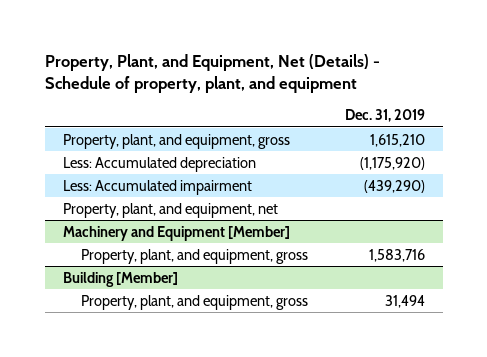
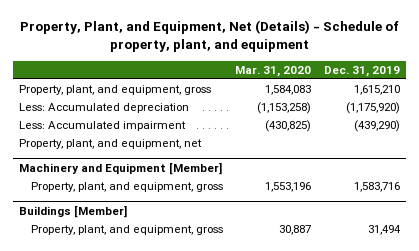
- | Dec. 31, 2019
+ | Mar. 31, 2020 | Dec. 31, 2019
- Building [Member]
+ Buildings [Member]

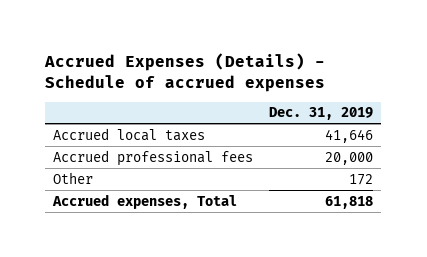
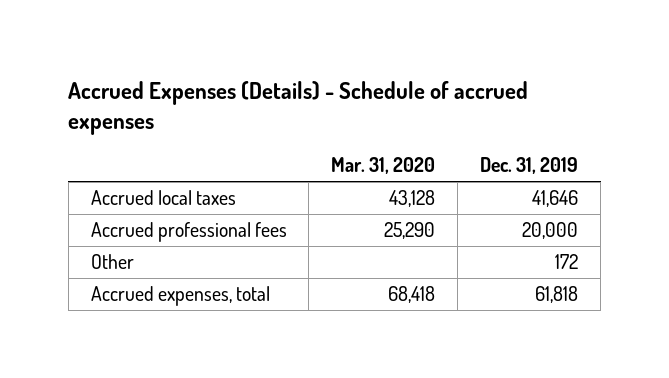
- | Dec. 31, 2019
+ | Mar. 31, 2020 | Dec. 31, 2019
- Accrued expenses, Total | 61,818
+ Accrued expenses, total | 68,418 | 61,818

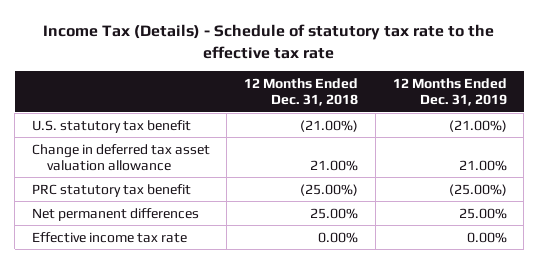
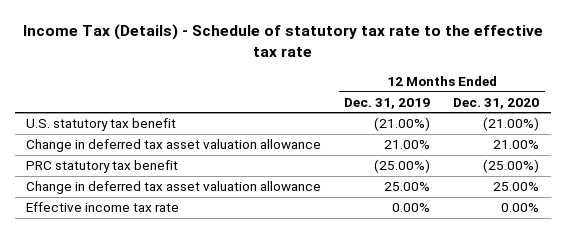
- | 12 Months Ended Dec. 31, 2018 | 12 Months Ended Dec. 31, 2019
+ | 12 Months Ended Dec. 31, 2019 | 12 Months Ended Dec. 31, 2020
- Net permanent differences | 25.00% | 25.00%
+ Change in deferred tax asset valuation allowance | 25.00% | 25.00%

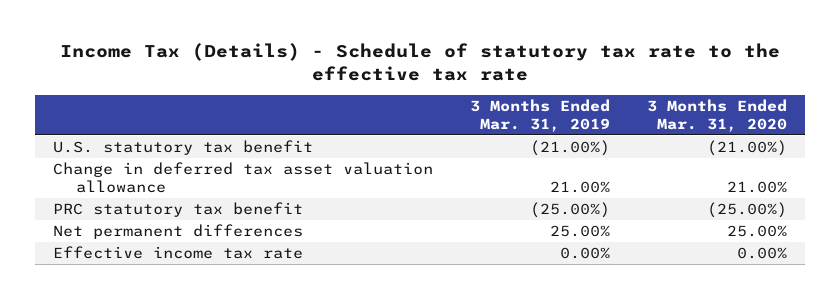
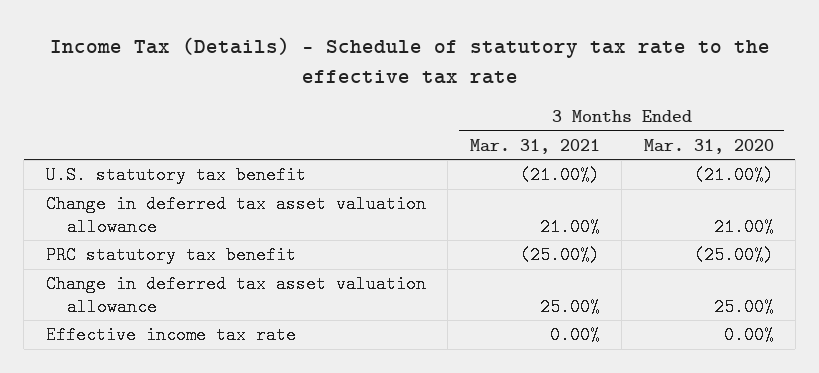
- | 3 Months Ended Mar. 31, 2019 | 3 Months Ended Mar. 31, 2020
+ | 3 Months Ended Mar. 31, 2021 | 3 Months Ended Mar. 31, 2020
- Net permanent differences | 25.00% | 25.00%
+ Change in deferred tax asset valuation allowance | 25.00% | 25.00%

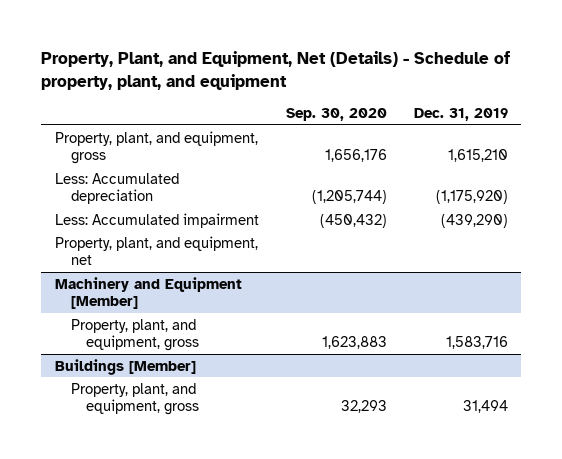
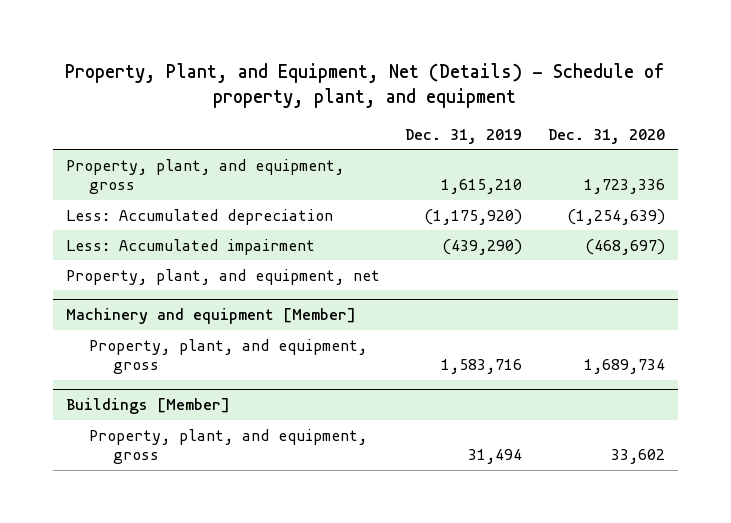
- | Sep. 30, 2020 | Dec. 31, 2019
+ | Dec. 31, 2019 | Dec. 31, 2020
- Machinery and Equipment [Member]
+ Machinery and equipment [Member]

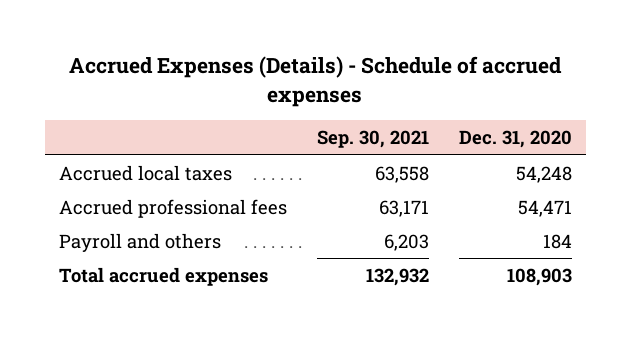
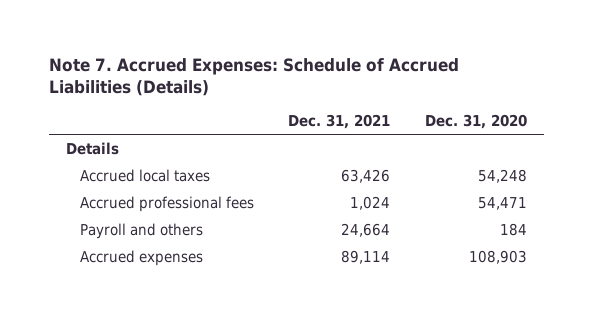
- Accrued Expenses (Details) - Schedule of accrued expenses
+ Note 7. Accrued Expenses: Schedule of Accrued Liabilities (Details)
- | Sep. 30, 2021 | Dec. 31, 2020
+ | Dec. 31, 2021 | Dec. 31, 2020
+ Details
- Total accrued expenses | 132,932 | 108,903
+ Accrued expenses | 89,114 | 108,903

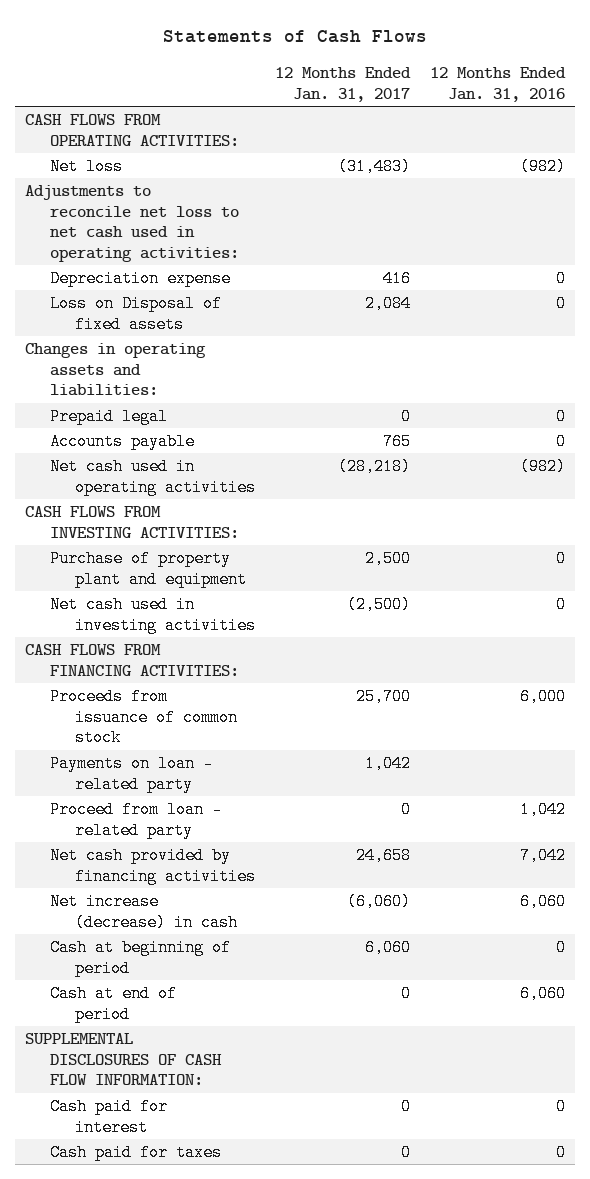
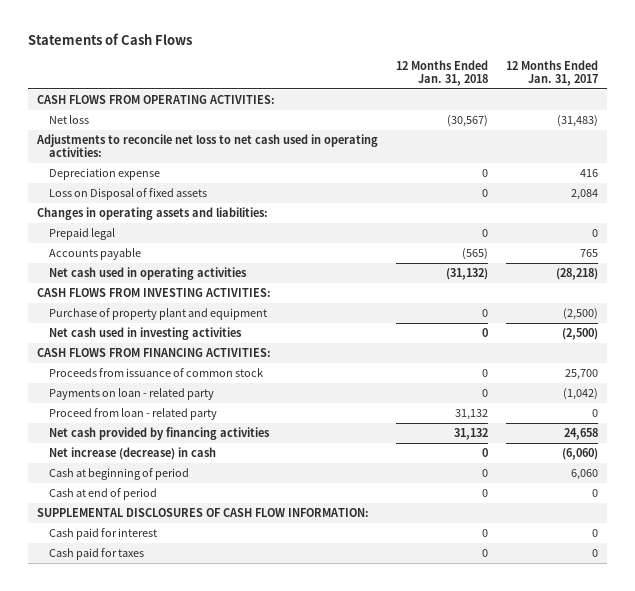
- | 12 Months Ended Jan. 31, 2017 | 12 Months Ended Jan. 31, 2016
+ | 12 Months Ended Jan. 31, 2018 | 12 Months Ended Jan. 31, 2017
- Purchase of property plant and equipment | 2,500 | 0
+ Purchase of property plant and equipment | 0 | (2,500)
- Payments on loan - related party | 1,042 |
+ Payments on loan - related party | 0 | (1,042)

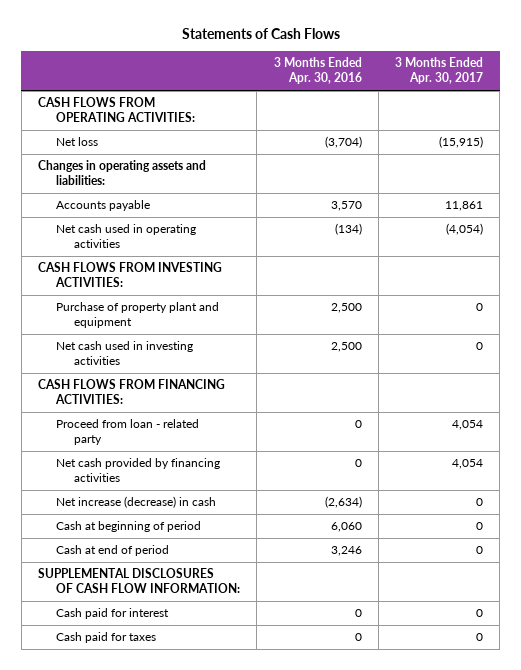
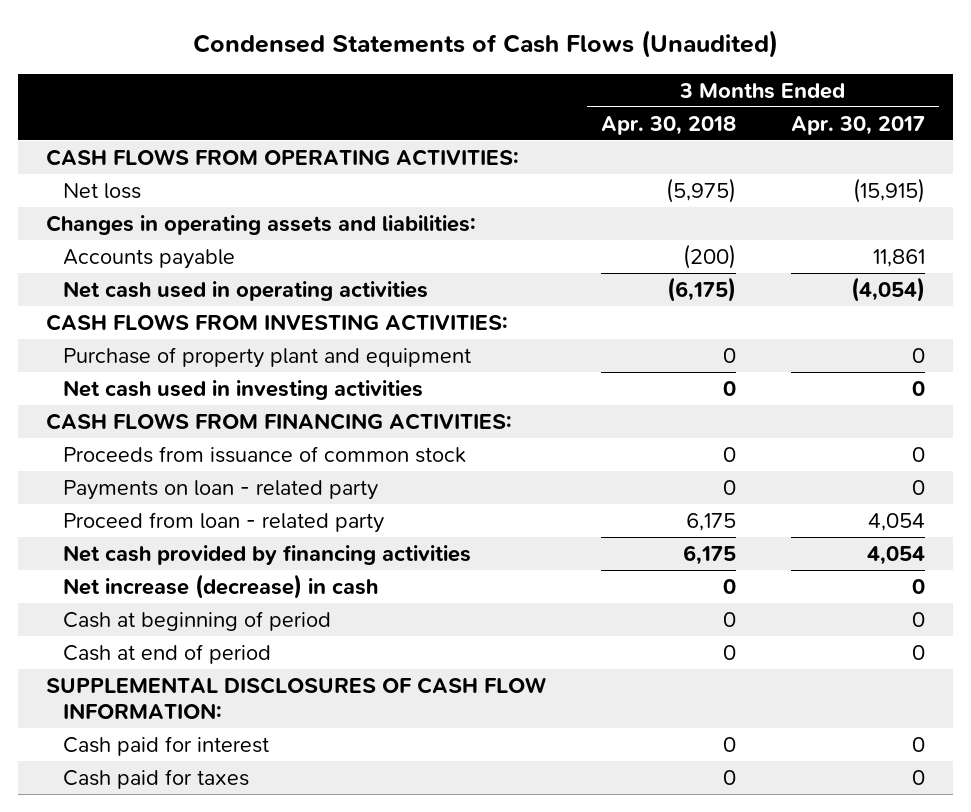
- Statements of Cash Flows
+ Condensed Statements of Cash Flows (Unaudited)
- | 3 Months Ended Apr. 30, 2016 | 3 Months Ended Apr. 30, 2017
+ | 3 Months Ended Apr. 30, 2018 | 3 Months Ended Apr. 30, 2017
+ Proceeds from issuance of common stock | 0 | 0
+ Payments on loan - related party | 0 | 0

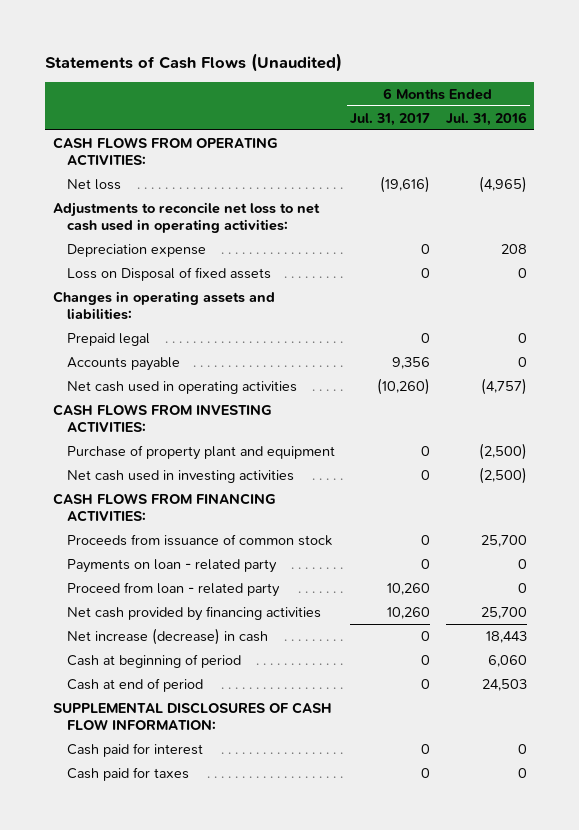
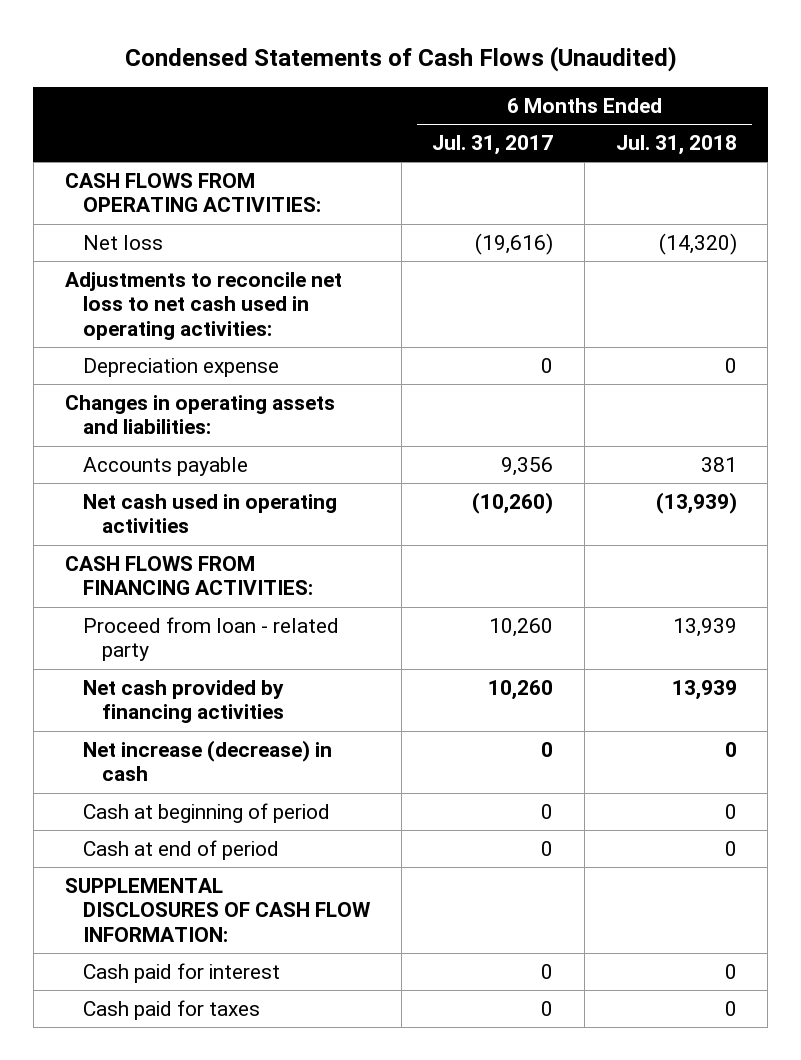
- Statements of Cash Flows (Unaudited)
+ Condensed Statements of Cash Flows (Unaudited)
- | 6 Months Ended Jul. 31, 2017 | 6 Months Ended Jul. 31, 2016
+ | 6 Months Ended Jul. 31, 2017 | 6 Months Ended Jul. 31, 2018
- Loss on Disposal of fixed assets | 0 | 0
- Prepaid legal | 0 | 0
- CASH FLOWS FROM INVESTING ACTIVITIES:
- Purchase of property plant and equipment | 0 | (2,500)
- Net cash used in investing activities | 0 | (2,500)
- Proceeds from issuance of common stock | 0 | 25,700
- Payments on loan - related party | 0 | 0

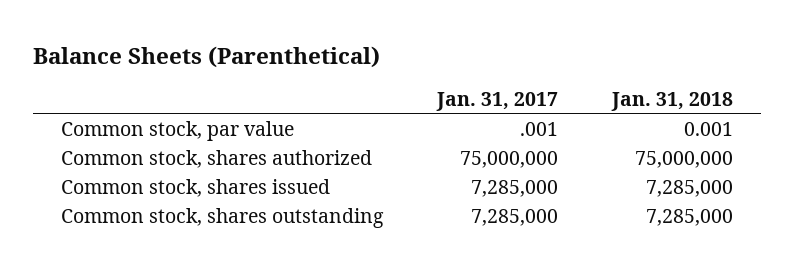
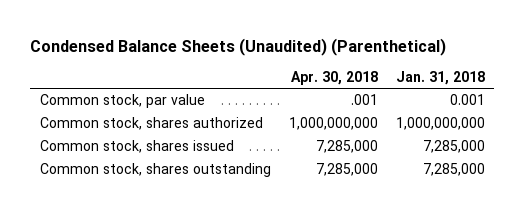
- Balance Sheets (Parenthetical)
+ Condensed Balance Sheets (Unaudited) (Parenthetical)
- | Jan. 31, 2017 | Jan. 31, 2018
+ | Apr. 30, 2018 | Jan. 31, 2018
- Common stock, shares authorized | 75,000,000 | 75,000,000
+ Common stock, shares authorized | 1,000,000,000 | 1,000,000,000

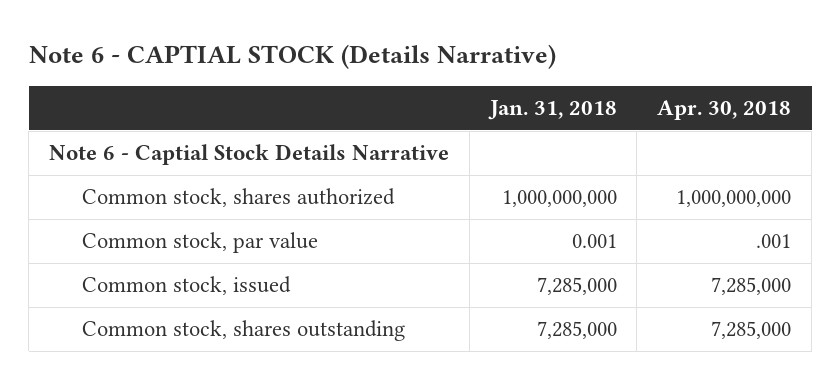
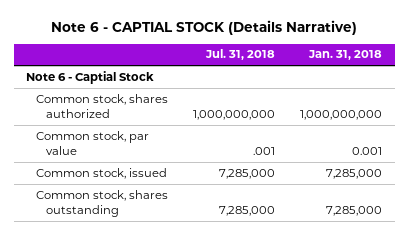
- | Jan. 31, 2018 | Apr. 30, 2018
+ | Jul. 31, 2018 | Jan. 31, 2018
- Note 6 - Captial Stock Details Narrative
+ Note 6 - Captial Stock

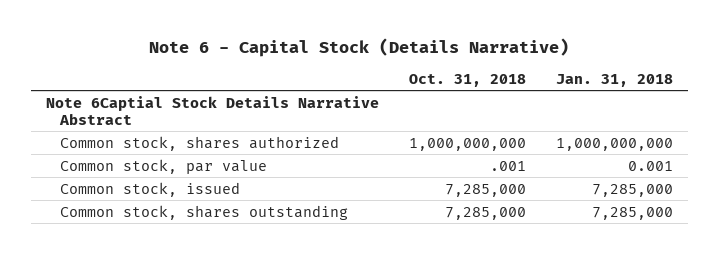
- Note 6 - CAPTIAL STOCK (Details Narrative)
+ Note 6 - Capital Stock (Details Narrative)
- | Jul. 31, 2018 | Jan. 31, 2018
+ | Oct. 31, 2018 | Jan. 31, 2018
- Note 6 - Captial Stock
+ Note 6Captial Stock Details Narrative Abstract

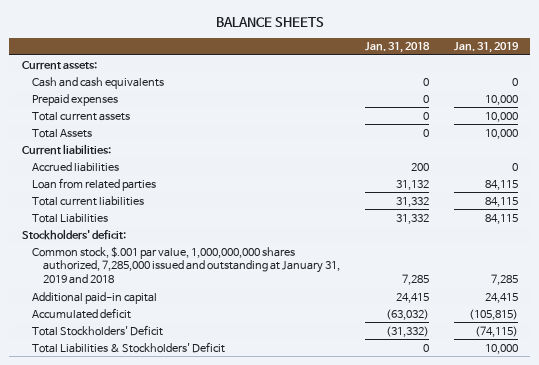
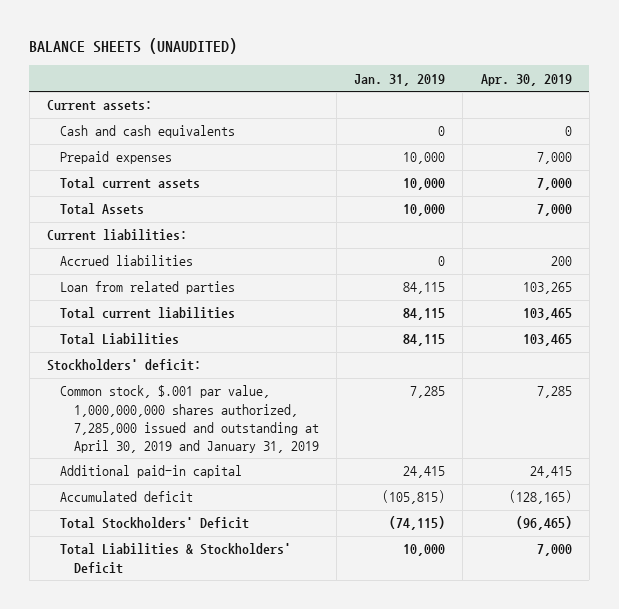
- BALANCE SHEETS
+ BALANCE SHEETS (UNAUDITED)
- | Jan. 31, 2018 | Jan. 31, 2019
+ | Jan. 31, 2019 | Apr. 30, 2019
- Common stock, $.001 par value, 1,000,000,000 shares authorized, 7,285,000 issued and outstanding at January 31, 2019 and 2018 | 7,285 | 7,285
+ Common stock, $.001 par value, 1,000,000,000 shares authorized, 7,285,000 issued and outstanding at April 30, 2019 and January 31, 2019 | 7,285 | 7,285

